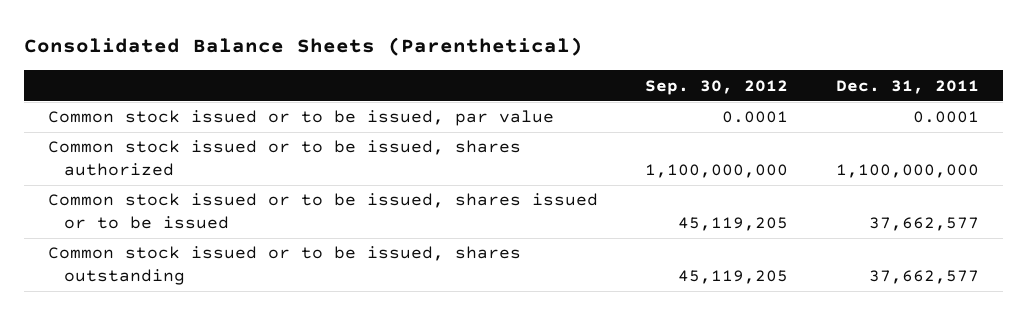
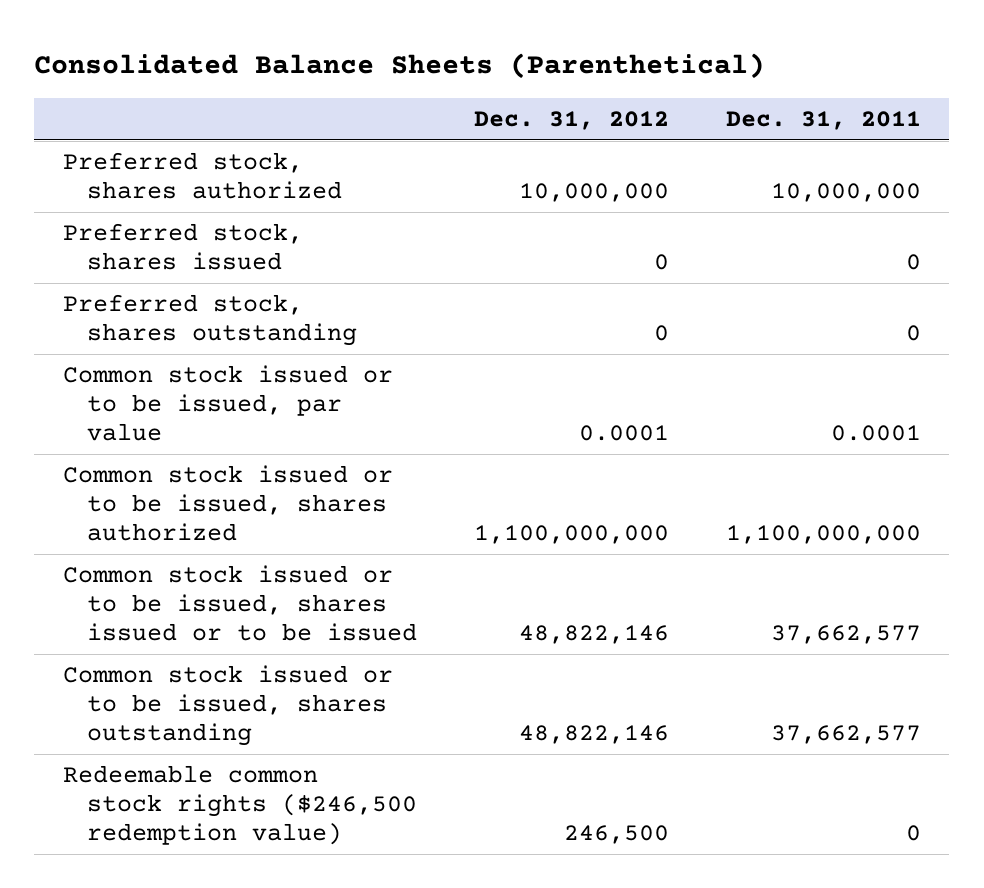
- | Sep. 30, 2012 | Dec. 31, 2011
+ | Dec. 31, 2012 | Dec. 31, 2011
+ Preferred stock, shares authorized | 10,000,000 | 10,000,000
+ Preferred stock, shares issued | 0 | 0
+ Preferred stock, shares outstanding | 0 | 0
+ Redeemable common stock rights ($246,500 redemption value) | 246,500 | 0

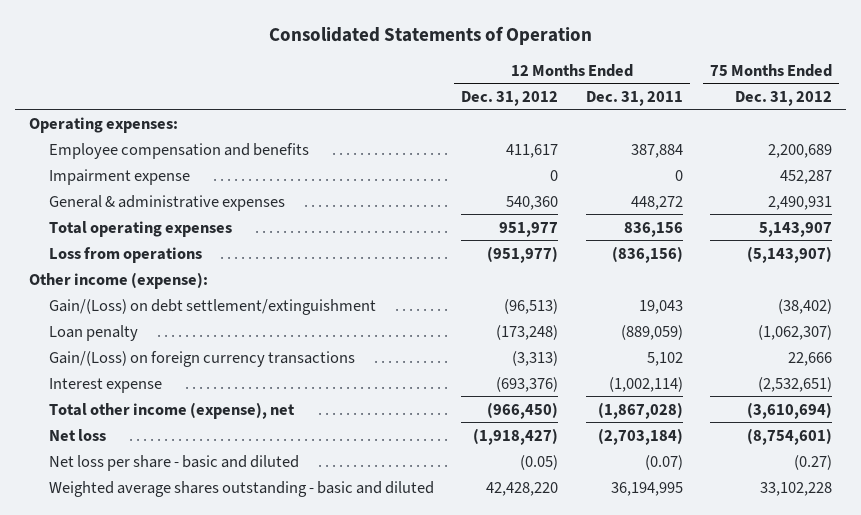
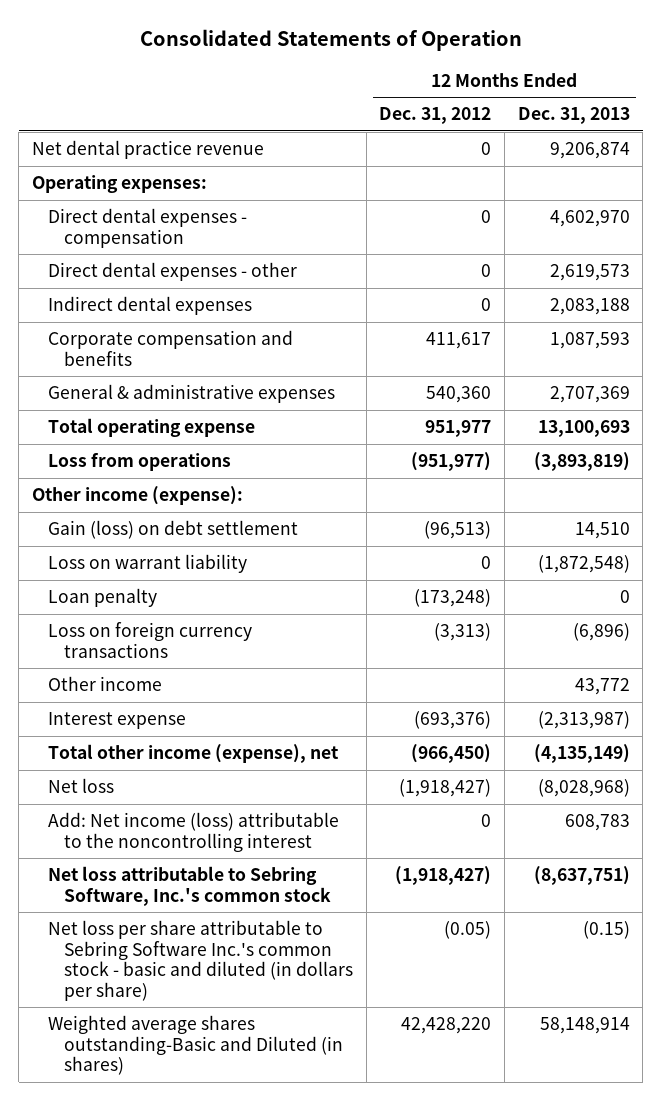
- | 12 Months Ended Dec. 31, 2012 | 12 Months Ended Dec. 31, 2011 | 75 Months Ended Dec. 31, 2012
+ | 12 Months Ended Dec. 31, 2012 | 12 Months Ended Dec. 31, 2013
+ Net dental practice revenue | 0 | 9,206,874
- Employee compensation and benefits | 411,617 | 387,884 | 2,200,689
- Impairment expense | 0 | 0 | 452,287
+ Direct dental expenses - compensation | 0 | 4,602,970
+ Direct dental expenses - other | 0 | 2,619,573
+ Indirect dental expenses | 0 | 2,083,188
+ Corporate compensation and benefits | 411,617 | 1,087,593
- Total operating expenses | 951,977 | 836,156 | 5,143,907
+ Total operating expense | 951,977 | 13,100,693
- Gain/(Loss) on debt settlement/extinguishment | (96,513) | 19,043 | (38,402)
+ Gain (loss) on debt settlement | (96,513) | 14,510
+ Loss on warrant liability | 0 | (1,872,548)
- Gain/(Loss) on foreign currency transactions | (3,313) | 5,102 | 22,666
+ Loss on foreign currency transactions | (3,313) | (6,896)
+ Other income | | 43,772
- Net loss per share - basic and diluted | (0.05) | (0.07) | (0.27)
- Weighted average shares outstanding - basic and diluted | 42,428,220 | 36,194,995 | 33,102,228
+ Add: Net income (loss) attributable to the noncontrolling interest | 0 | 608,783
+ Net loss attributable to Sebring Software, Inc.'s common stock | (1,918,427) | (8,637,751)
+ Net loss per share attributable to Sebring Software Inc.'s common stock - basic and diluted (in dollars per share) | (0.05) | (0.15)
+ Weighted average shares outstanding-Basic and Diluted (in shares) | 42,428,220 | 58,148,914

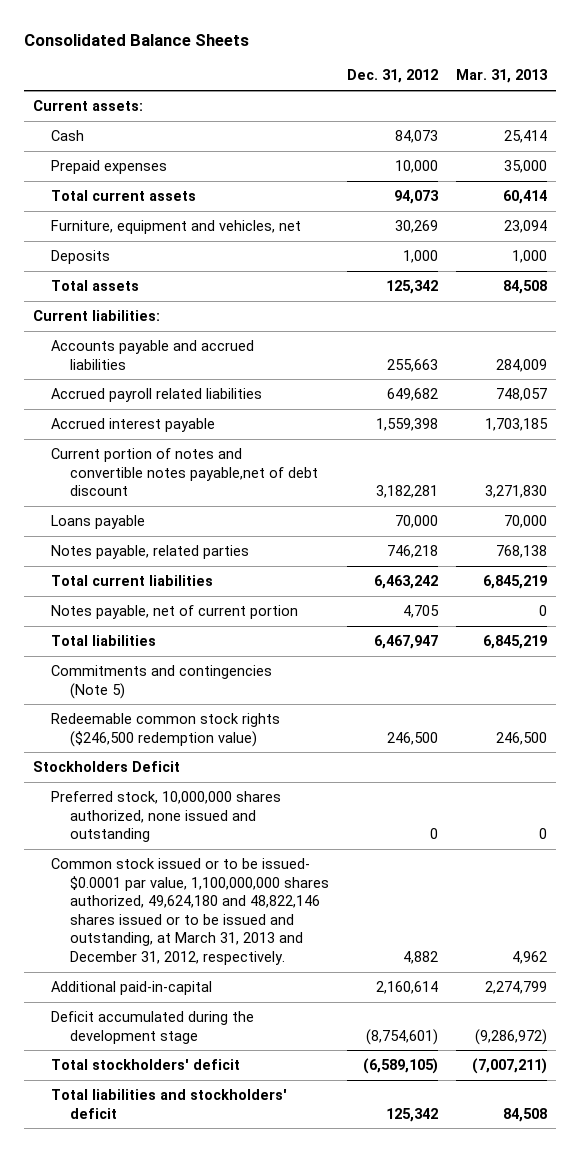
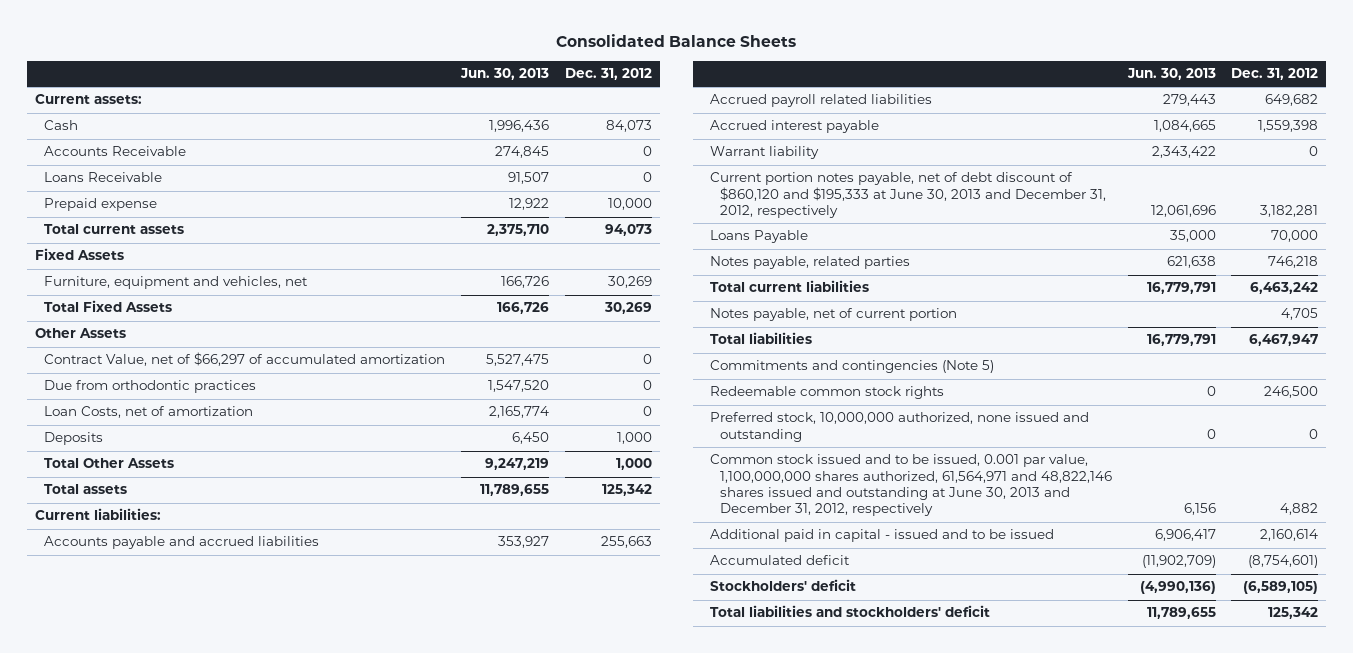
- | Dec. 31, 2012 | Mar. 31, 2013
+ | Jun. 30, 2013 | Dec. 31, 2012
- Prepaid expenses | 10,000 | 35,000
+ Accounts Receivable | 274,845 | 0
+ Loans Receivable | 91,507 | 0
+ Prepaid expense | 12,922 | 10,000
+ Fixed Assets
+ Total Fixed Assets | 166,726 | 30,269
+ Other Assets
+ Contract Value, net of $66,297 of accumulated amortization | 5,527,475 | 0
+ Due from orthodontic practices | 1,547,520 | 0
+ Loan Costs, net of amortization | 2,165,774 | 0
+ Total Other Assets | 9,247,219 | 1,000
- Current portion of notes and convertible notes payable,net of debt discount | 3,182,281 | 3,271,830
- Loans payable | 70,000 | 70,000
+ Warrant liability | 2,343,422 | 0
+ Current portion notes payable, net of debt discount of $860,120 and $195,333 at June 30, 2013 and December 31, 2012, respectively | 12,061,696 | 3,182,281
+ Loans Payable | 35,000 | 70,000
- Redeemable common stock rights ($246,500 redemption value) | 246,500 | 246,500
- Stockholders Deficit
- Preferred stock, 10,000,000 shares authorized, none issued and outstanding | 0 | 0
- Common stock issued or to be issued- $0.0001 par value, 1,100,000,000 shares authorized, 49,624,180 and 48,822,146 shares issued or to be issued and outstanding, at March 31, 2013 and December 31, 2012, respectively. | 4,882 | 4,962
- Additional paid-in-capital | 2,160,614 | 2,274,799
- Deficit accumulated during the development stage | (8,754,601) | (9,286,972)
- Total stockholders' deficit | (6,589,105) | (7,007,211)
+ Redeemable common stock rights | 0 | 246,500
+ Preferred stock, 10,000,000 authorized, none issued and outstanding | 0 | 0
+ Common stock issued and to be issued, 0.001 par value, 1,100,000,000 shares authorized, 61,564,971 and 48,822,146 shares issued and outstanding at June 30, 2013 and December 31, 2012, respectively | 6,156 | 4,882
+ Additional paid in capital - issued and to be issued | 6,906,417 | 2,160,614
+ Accumulated deficit | (11,902,709) | (8,754,601)
+ Stockholders' deficit | (4,990,136) | (6,589,105)

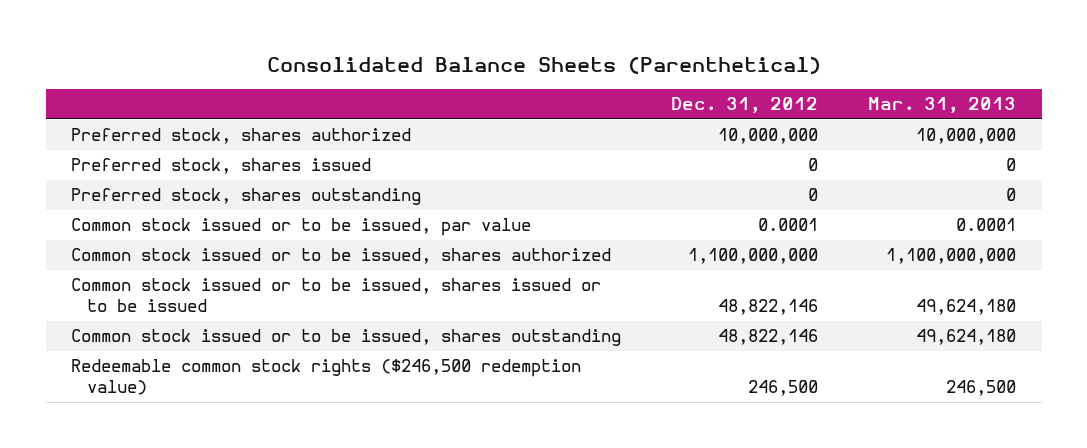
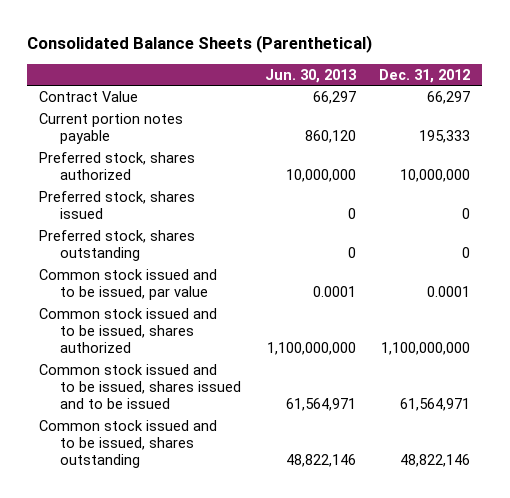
- | Dec. 31, 2012 | Mar. 31, 2013
+ | Jun. 30, 2013 | Dec. 31, 2012
+ Contract Value | 66,297 | 66,297
+ Current portion notes payable | 860,120 | 195,333
- Common stock issued or to be issued, par value | 0.0001 | 0.0001
- Common stock issued or to be issued, shares authorized | 1,100,000,000 | 1,100,000,000
- Common stock issued or to be issued, shares issued or to be issued | 48,822,146 | 49,624,180
- Common stock issued or to be issued, shares outstanding | 48,822,146 | 49,624,180
- Redeemable common stock rights ($246,500 redemption value) | 246,500 | 246,500
+ Common stock issued and to be issued, par value | 0.0001 | 0.0001
+ Common stock issued and to be issued, shares authorized | 1,100,000,000 | 1,100,000,000
+ Common stock issued and to be issued, shares issued and to be issued | 61,564,971 | 61,564,971
+ Common stock issued and to be issued, shares outstanding | 48,822,146 | 48,822,146

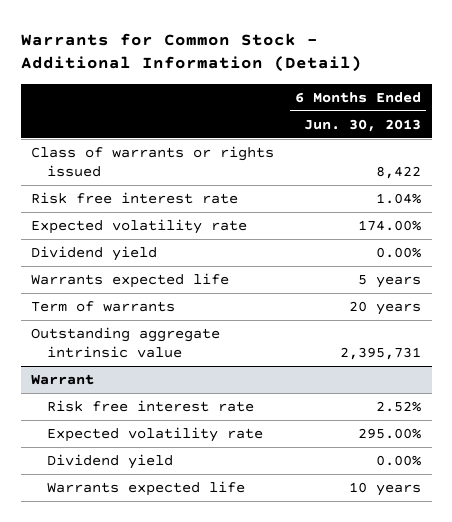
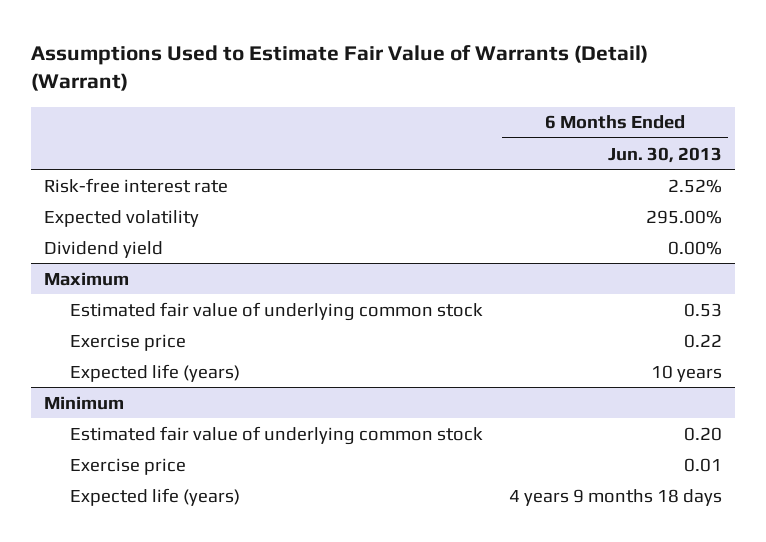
- Warrants for Common Stock - Additional Information (Detail)
+ Assumptions Used to Estimate Fair Value of Warrants (Detail) (Warrant)
- Class of warrants or rights issued | 8,422
- Risk free interest rate | 1.04%
- Expected volatility rate | 174.00%
- Dividend yield | 0.00%
- Warrants expected life | 5 years
- Term of warrants | 20 years
- Outstanding aggregate intrinsic value | 2,395,731
- Warrant
- Risk free interest rate | 2.52%
- Expected volatility rate | 295.00%
+ Risk-free interest rate | 2.52%
+ Expected volatility | 295.00%
- Warrants expected life | 10 years
+ Maximum
+ Estimated fair value of underlying common stock | 0.53
+ Exercise price | 0.22
+ Expected life (years) | 10 years
+ Minimum
+ Estimated fair value of underlying common stock | 0.20
+ Exercise price | 0.01
+ Expected life (years) | 4 years 9 months 18 days

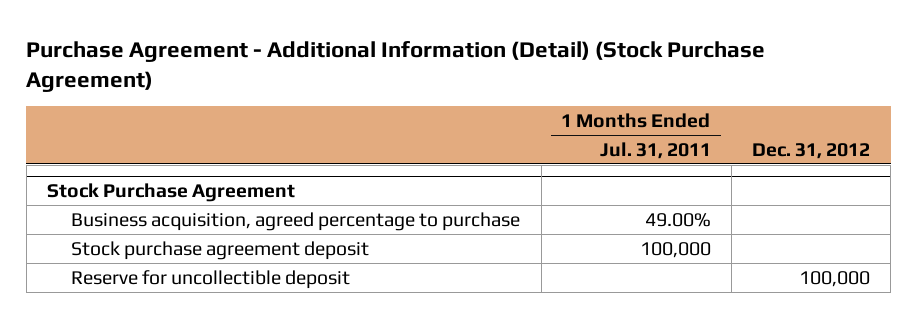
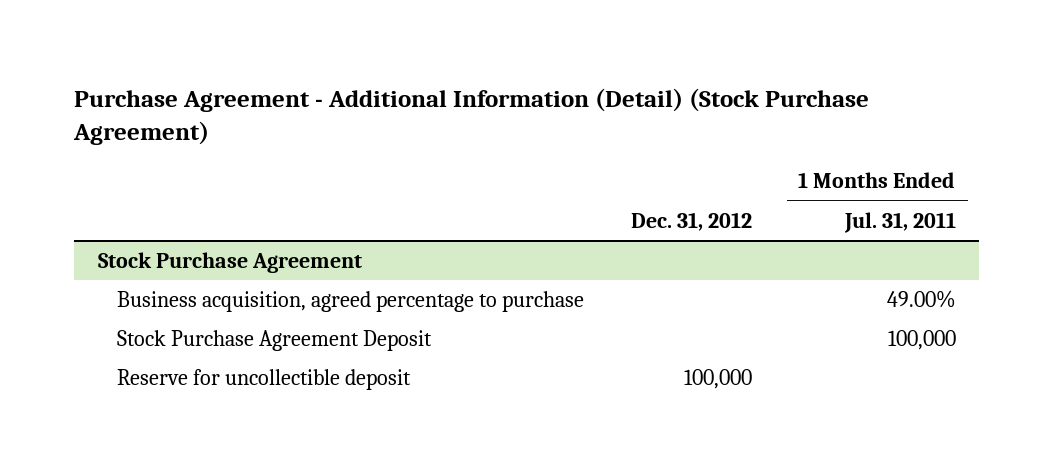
- | 1 Months Ended Jul. 31, 2011 | Dec. 31, 2012
+ | Dec. 31, 2012 | 1 Months Ended Jul. 31, 2011
@ Stock Purchase Agreement
- Stock purchase agreement deposit | 100,000 |
+ Stock Purchase Agreement Deposit | | 100,000

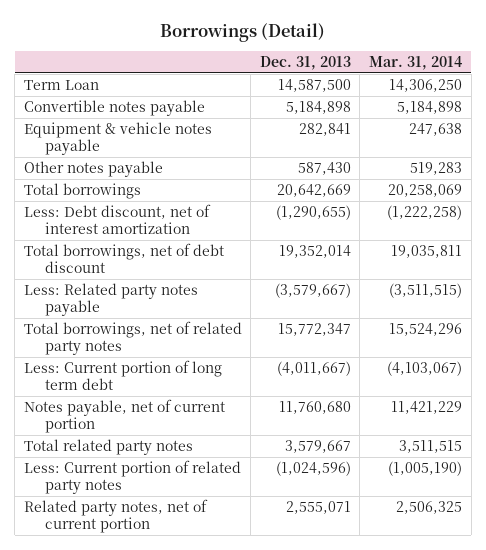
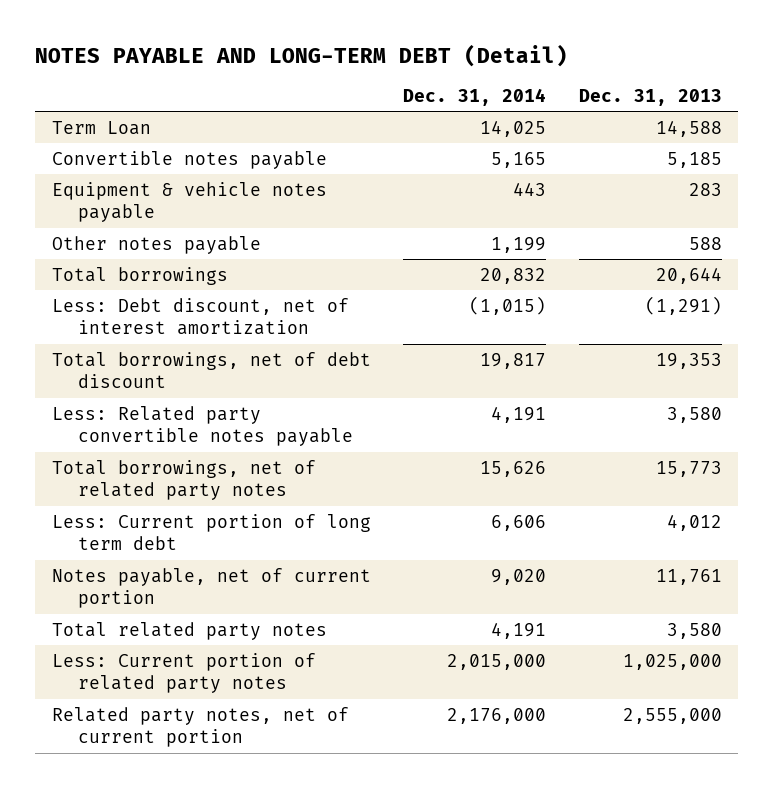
- Borrowings (Detail)
+ NOTES PAYABLE AND LONG-TERM DEBT (Detail)
- | Dec. 31, 2013 | Mar. 31, 2014
+ | Dec. 31, 2014 | Dec. 31, 2013
- Term Loan | 14,587,500 | 14,306,250
- Convertible notes payable | 5,184,898 | 5,184,898
- Equipment & vehicle notes payable | 282,841 | 247,638
- Other notes payable | 587,430 | 519,283
- Total borrowings | 20,642,669 | 20,258,069
- Less: Debt discount, net of interest amortization | (1,290,655) | (1,222,258)
- Total borrowings, net of debt discount | 19,352,014 | 19,035,811
- Less: Related party notes payable | (3,579,667) | (3,511,515)
- Total borrowings, net of related party notes | 15,772,347 | 15,524,296
- Less: Current portion of long term debt | (4,011,667) | (4,103,067)
- Notes payable, net of current portion | 11,760,680 | 11,421,229
- Total related party notes | 3,579,667 | 3,511,515
- Less: Current portion of related party notes | (1,024,596) | (1,005,190)
- Related party notes, net of current portion | 2,555,071 | 2,506,325
+ Term Loan | 14,025 | 14,588
+ Convertible notes payable | 5,165 | 5,185
+ Equipment & vehicle notes payable | 443 | 283
+ Other notes payable | 1,199 | 588
+ Total borrowings | 20,832 | 20,644
+ Less: Debt discount, net of interest amortization | (1,015) | (1,291)
+ Total borrowings, net of debt discount | 19,817 | 19,353
+ Less: Related party convertible notes payable | 4,191 | 3,580
+ Total borrowings, net of related party notes | 15,626 | 15,773
+ Less: Current portion of long term debt | 6,606 | 4,012
+ Notes payable, net of current portion | 9,020 | 11,761
+ Total related party notes | 4,191 | 3,580
+ Less: Current portion of related party notes | 2,015,000 | 1,025,000
+ Related party notes, net of current portion | 2,176,000 | 2,555,000

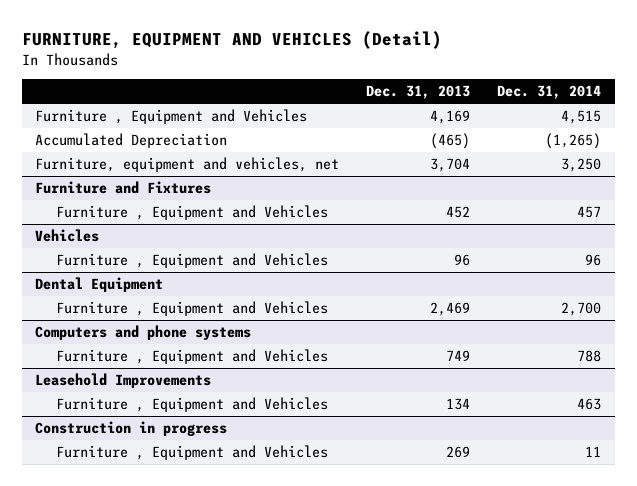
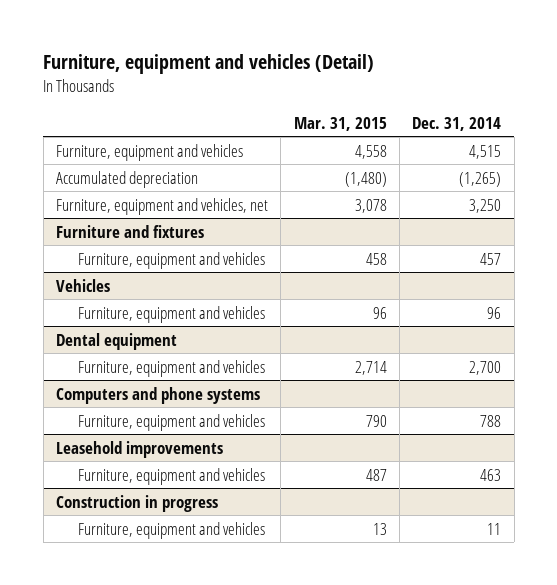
- FURNITURE, EQUIPMENT AND VEHICLES (Detail)
+ Furniture, equipment and vehicles (Detail)
- | Dec. 31, 2013 | Dec. 31, 2014
+ | Mar. 31, 2015 | Dec. 31, 2014
- Furniture , Equipment and Vehicles | 4,169 | 4,515
- Accumulated Depreciation | (465) | (1,265)
+ Furniture, equipment and vehicles | 4,558 | 4,515
+ Accumulated depreciation | (1,480) | (1,265)
- Furniture and Fixtures
- Furniture , Equipment and Vehicles | 452 | 457
+ Furniture and fixtures
+ Furniture, equipment and vehicles | 458 | 457
@ Vehicles
- Furniture , Equipment and Vehicles | 96 | 96
- Dental Equipment
- Furniture , Equipment and Vehicles | 2,469 | 2,700
@ Vehicles
+ Furniture, equipment and vehicles | 96 | 96
+ Dental equipment
+ Furniture, equipment and vehicles | 2,714 | 2,700
@ Computers and phone systems
- Furniture , Equipment and Vehicles | 749 | 788
- Leasehold Improvements
- Furniture , Equipment and Vehicles | 134 | 463
@ Computers and phone systems
+ Furniture, equipment and vehicles | 790 | 788
+ Leasehold improvements
+ Furniture, equipment and vehicles | 487 | 463
@ Construction in progress
- Furniture , Equipment and Vehicles | 269 | 11
+ Furniture, equipment and vehicles | 13 | 11

